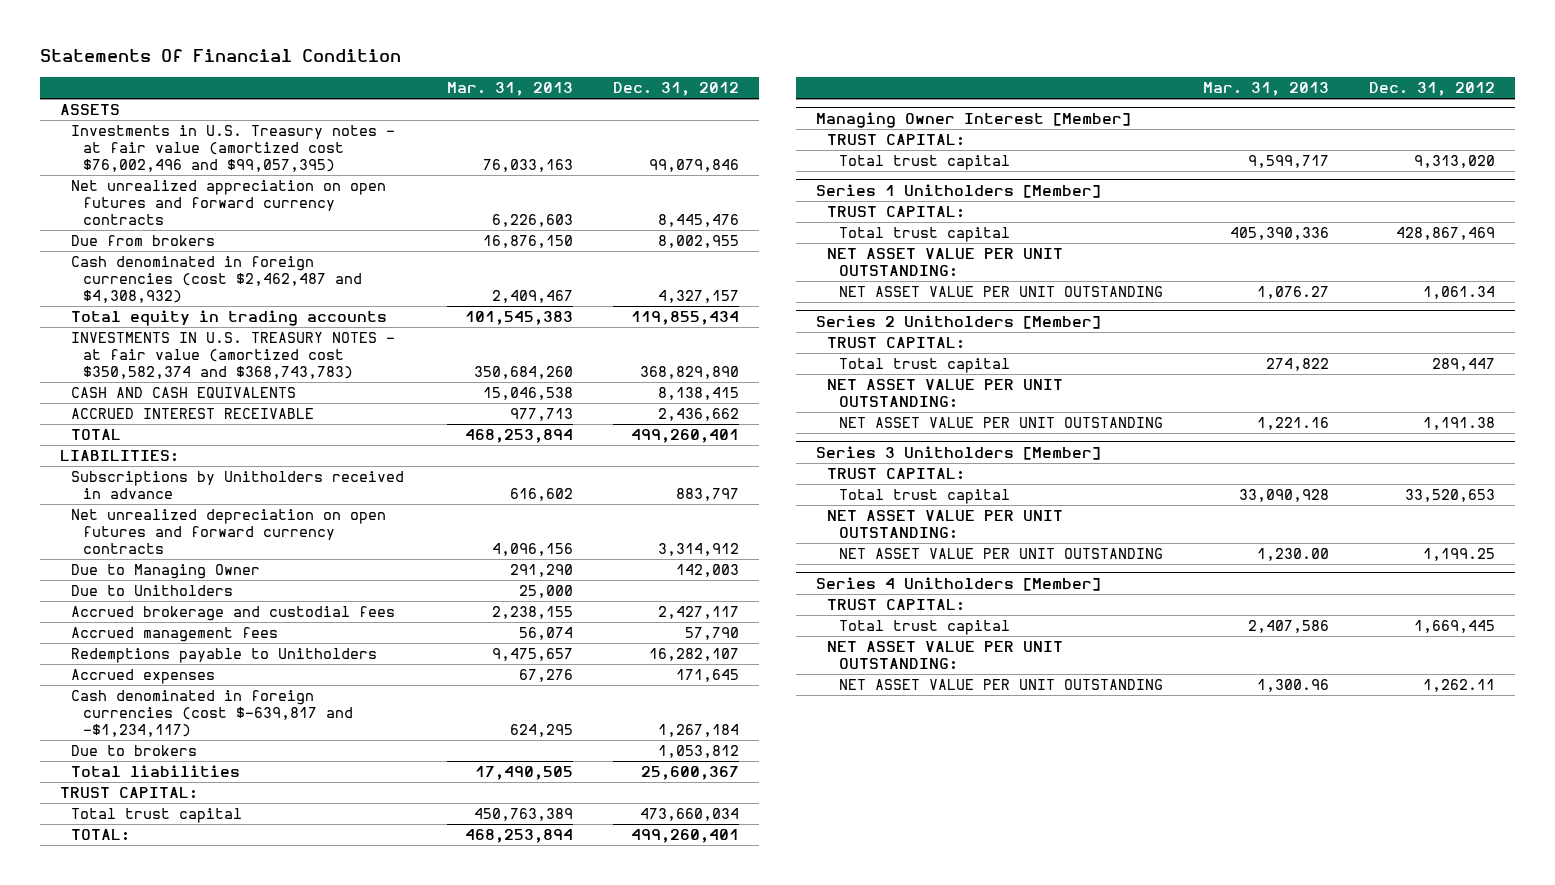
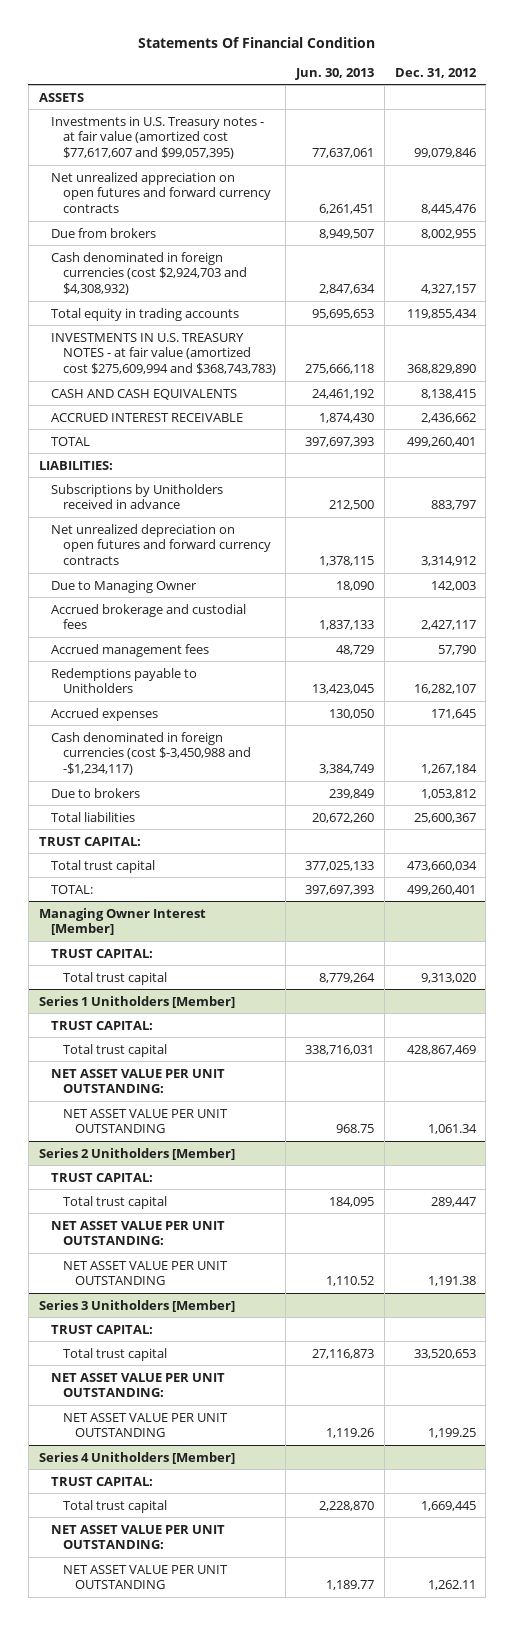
- | Mar. 31, 2013 | Dec. 31, 2012
+ | Jun. 30, 2013 | Dec. 31, 2012
- Investments in U.S. Treasury notes - at fair value (amortized cost $76,002,496 and $99,057,395) | 76,033,163 | 99,079,846
+ Investments in U.S. Treasury notes - at fair value (amortized cost $77,617,607 and $99,057,395) | 77,637,061 | 99,079,846
- Cash denominated in foreign currencies (cost $2,462,487 and $4,308,932) | 2,409,467 | 4,327,157
+ Cash denominated in foreign currencies (cost $2,924,703 and $4,308,932) | 2,847,634 | 4,327,157
- INVESTMENTS IN U.S. TREASURY NOTES - at fair value (amortized cost $350,582,374 and $368,743,783) | 350,684,260 | 368,829,890
+ INVESTMENTS IN U.S. TREASURY NOTES - at fair value (amortized cost $275,609,994 and $368,743,783) | 275,666,118 | 368,829,890
- Due to Unitholders | 25,000 |
- Cash denominated in foreign currencies (cost $-639,817 and -$1,234,117) | 624,295 | 1,267,184
+ Cash denominated in foreign currencies (cost $-3,450,988 and -$1,234,117) | 3,384,749 | 1,267,184

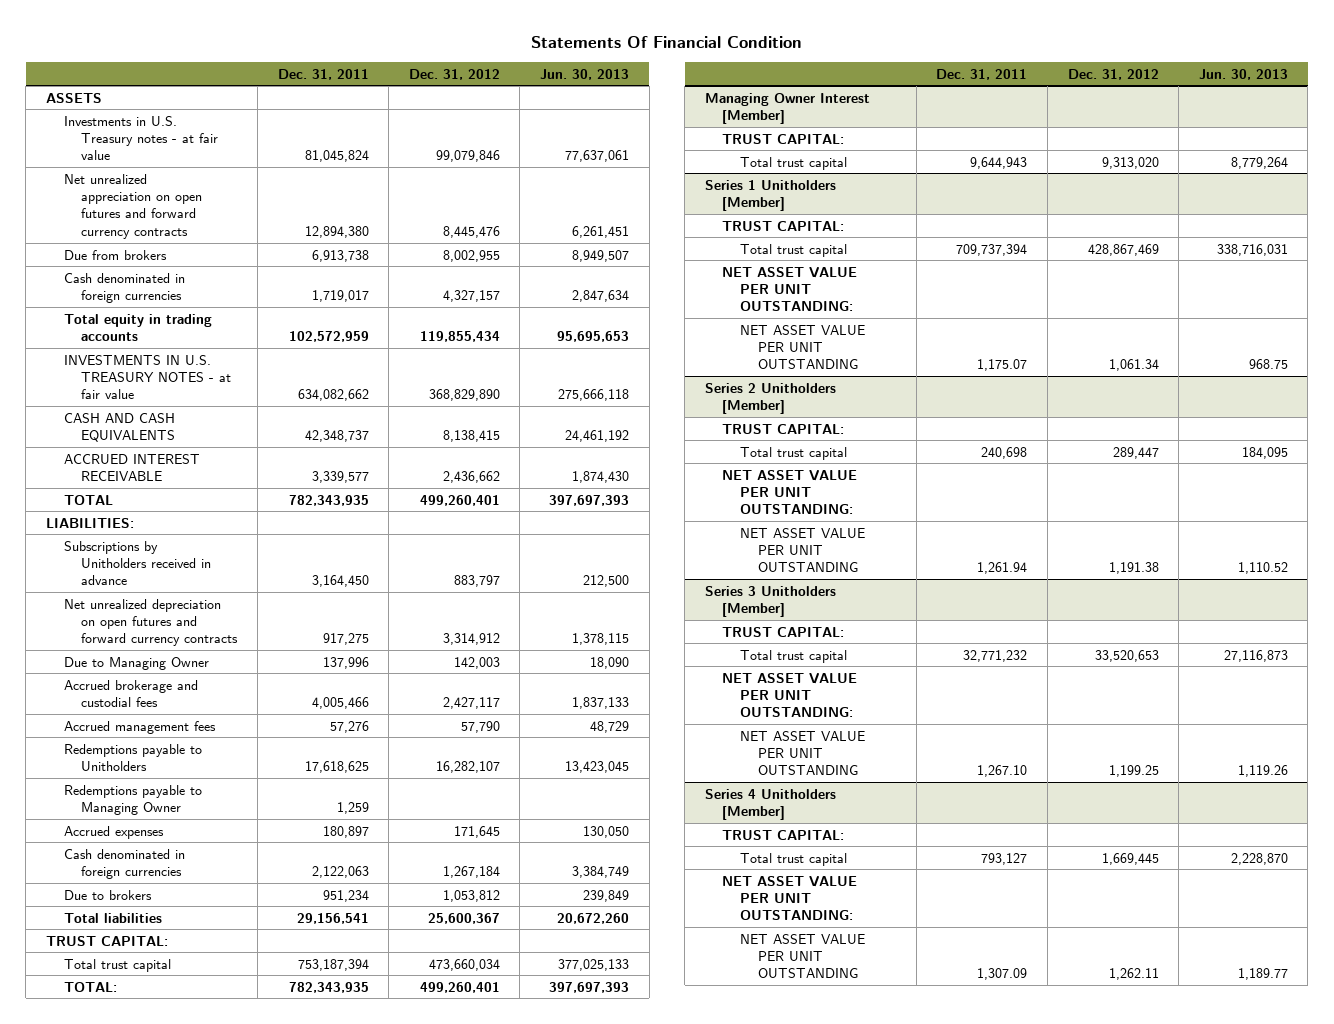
- | Jun. 30, 2013 | Dec. 31, 2012
+ | Dec. 31, 2011 | Dec. 31, 2012 | Jun. 30, 2013
- Investments in U.S. Treasury notes - at fair value (amortized cost $77,617,607 and $99,057,395) | 77,637,061 | 99,079,846
+ Investments in U.S. Treasury notes - at fair value | 81,045,824 | 99,079,846 | 77,637,061
- Cash denominated in foreign currencies (cost $2,924,703 and $4,308,932) | 2,847,634 | 4,327,157
+ Cash denominated in foreign currencies | 1,719,017 | 4,327,157 | 2,847,634
- INVESTMENTS IN U.S. TREASURY NOTES - at fair value (amortized cost $275,609,994 and $368,743,783) | 275,666,118 | 368,829,890
+ INVESTMENTS IN U.S. TREASURY NOTES - at fair value | 634,082,662 | 368,829,890 | 275,666,118
+ Redemptions payable to Managing Owner | 1,259 | |
- Cash denominated in foreign currencies (cost $-3,450,988 and -$1,234,117) | 3,384,749 | 1,267,184
+ Cash denominated in foreign currencies | 2,122,063 | 1,267,184 | 3,384,749

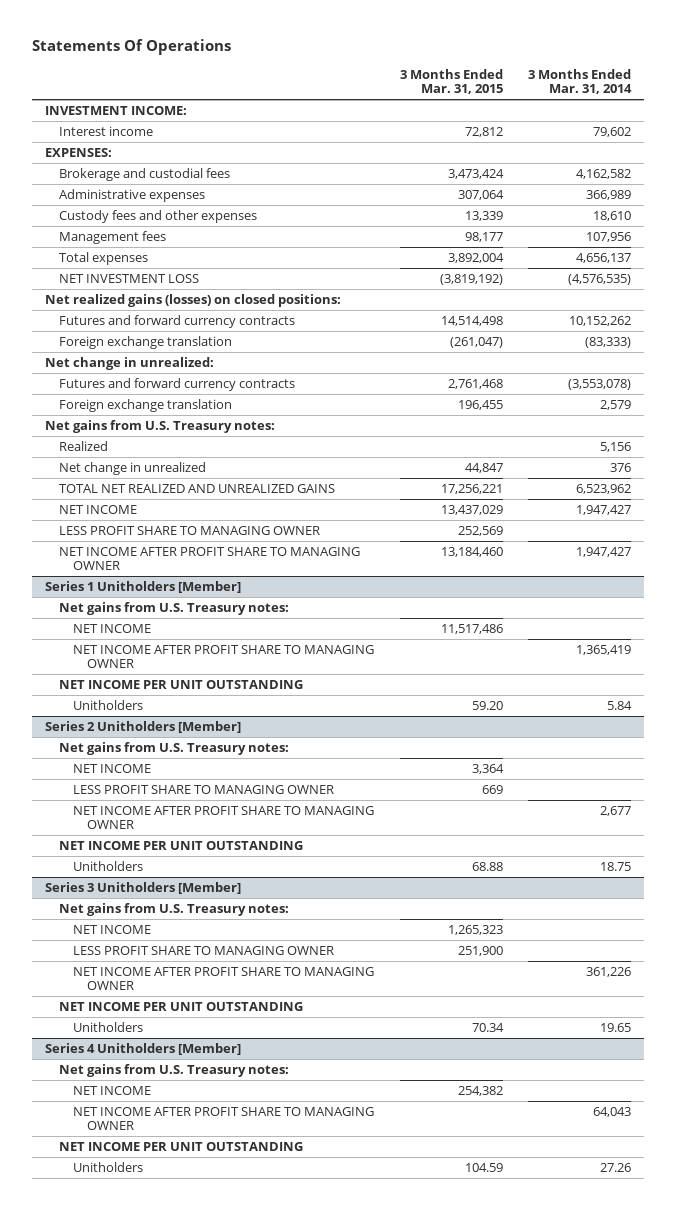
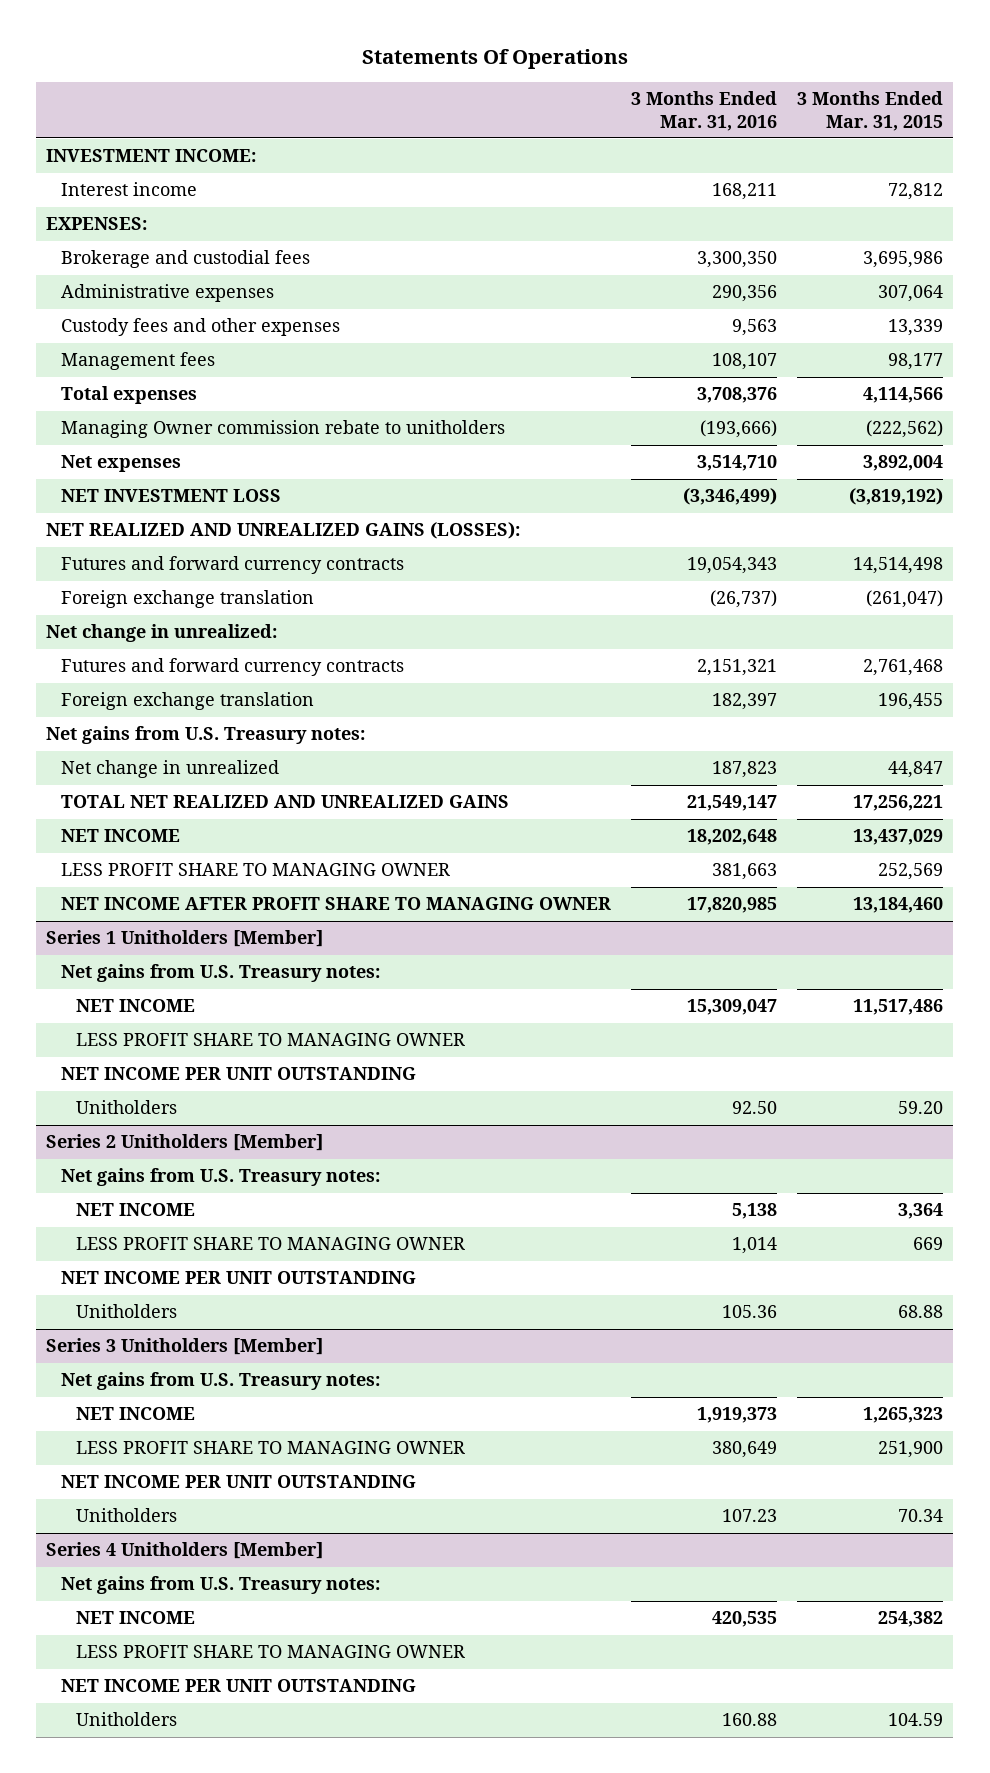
- | 3 Months Ended Mar. 31, 2015 | 3 Months Ended Mar. 31, 2014
+ | 3 Months Ended Mar. 31, 2016 | 3 Months Ended Mar. 31, 2015
- Brokerage and custodial fees | 3,473,424 | 4,162,582
+ Brokerage and custodial fees | 3,300,350 | 3,695,986
- Total expenses | 3,892,004 | 4,656,137
+ Total expenses | 3,708,376 | 4,114,566
+ Managing Owner commission rebate to unitholders | (193,666) | (222,562)
+ Net expenses | 3,514,710 | 3,892,004
- Net realized gains (losses) on closed positions:
+ NET REALIZED AND UNREALIZED GAINS (LOSSES):
- Realized | | 5,156
@ Series 1 Unitholders [Member]
- NET INCOME AFTER PROFIT SHARE TO MANAGING OWNER | | 1,365,419
+ LESS PROFIT SHARE TO MANAGING OWNER
@ Series 2 Unitholders [Member]
- NET INCOME AFTER PROFIT SHARE TO MANAGING OWNER | | 2,677
@ Series 3 Unitholders [Member]
- NET INCOME AFTER PROFIT SHARE TO MANAGING OWNER | | 361,226
@ Series 4 Unitholders [Member]
- NET INCOME AFTER PROFIT SHARE TO MANAGING OWNER | | 64,043
+ LESS PROFIT SHARE TO MANAGING OWNER

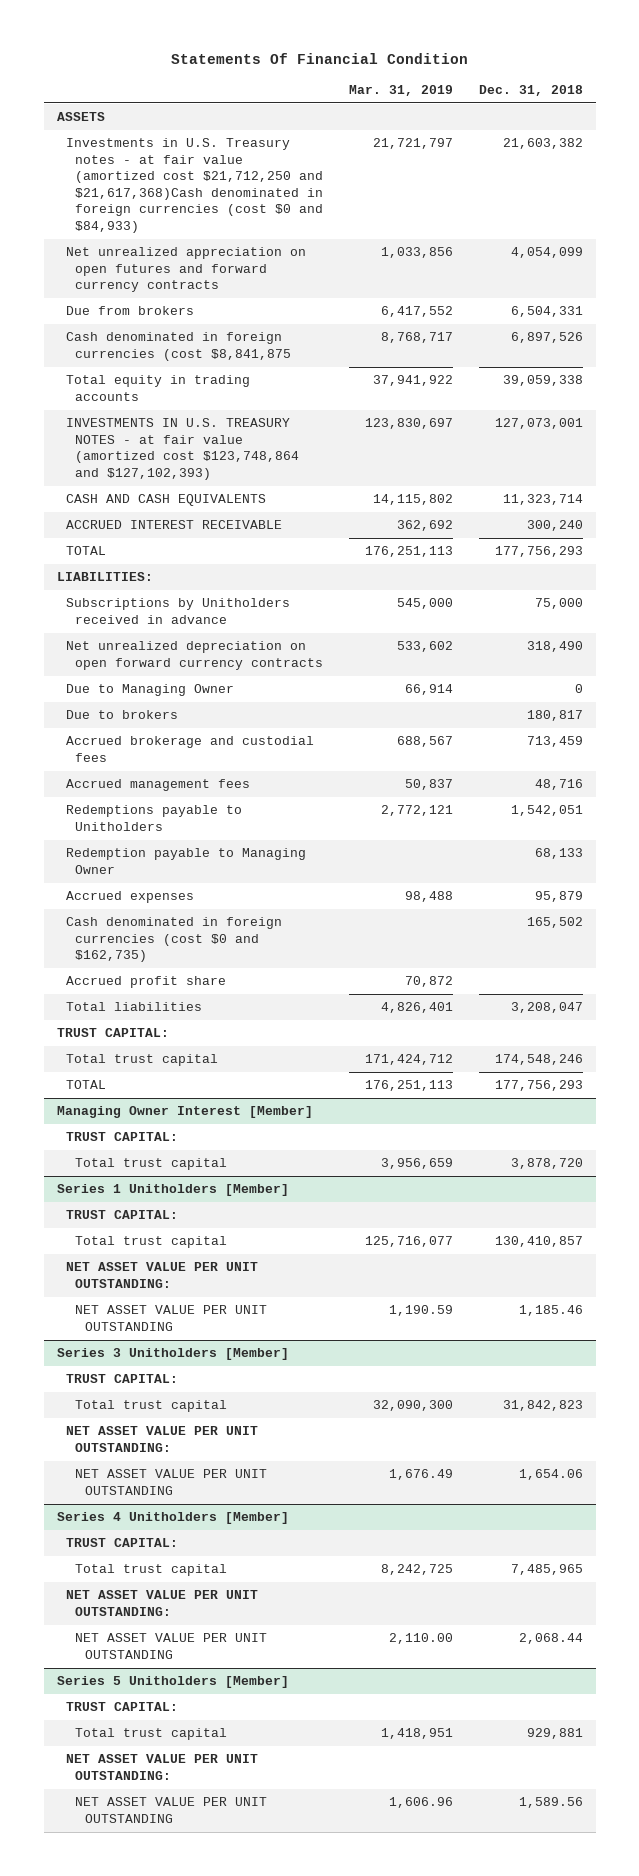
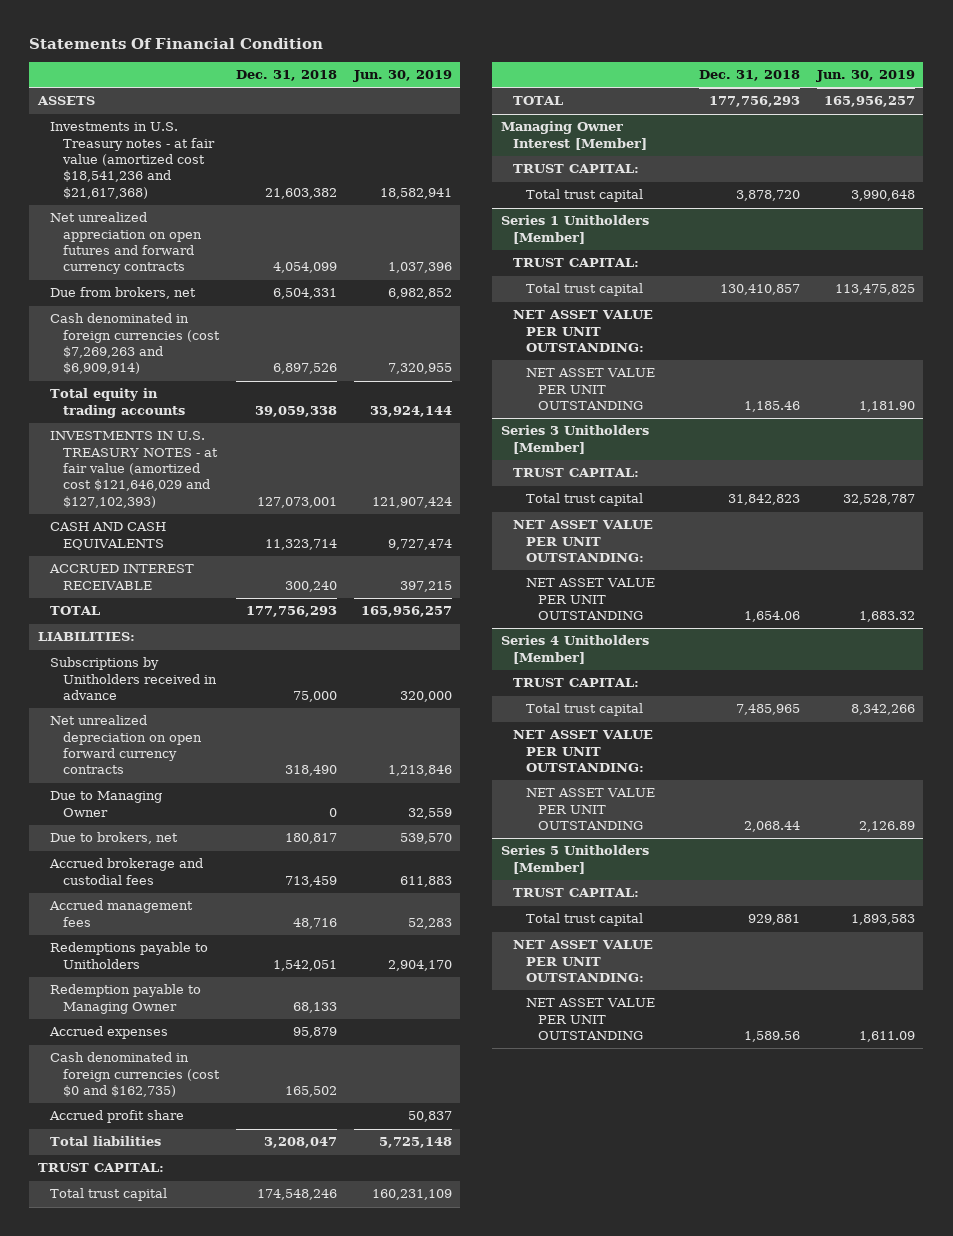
- | Mar. 31, 2019 | Dec. 31, 2018
+ | Dec. 31, 2018 | Jun. 30, 2019
- Investments in U.S. Treasury notes - at fair value (amortized cost $21,712,250 and $21,617,368)Cash denominated in foreign currencies (cost $0 and $84,933) | 21,721,797 | 21,603,382
+ Investments in U.S. Treasury notes - at fair value (amortized cost $18,541,236 and $21,617,368) | 21,603,382 | 18,582,941
- Due from brokers | 6,417,552 | 6,504,331
- Cash denominated in foreign currencies (cost $8,841,875 | 8,768,717 | 6,897,526
+ Due from brokers, net | 6,504,331 | 6,982,852
+ Cash denominated in foreign currencies (cost $7,269,263 and $6,909,914) | 6,897,526 | 7,320,955
- INVESTMENTS IN U.S. TREASURY NOTES - at fair value (amortized cost $123,748,864 and $127,102,393) | 123,830,697 | 127,073,001
+ INVESTMENTS IN U.S. TREASURY NOTES - at fair value (amortized cost $121,646,029 and $127,102,393) | 127,073,001 | 121,907,424
- Due to brokers | | 180,817
+ Due to brokers, net | 180,817 | 539,570

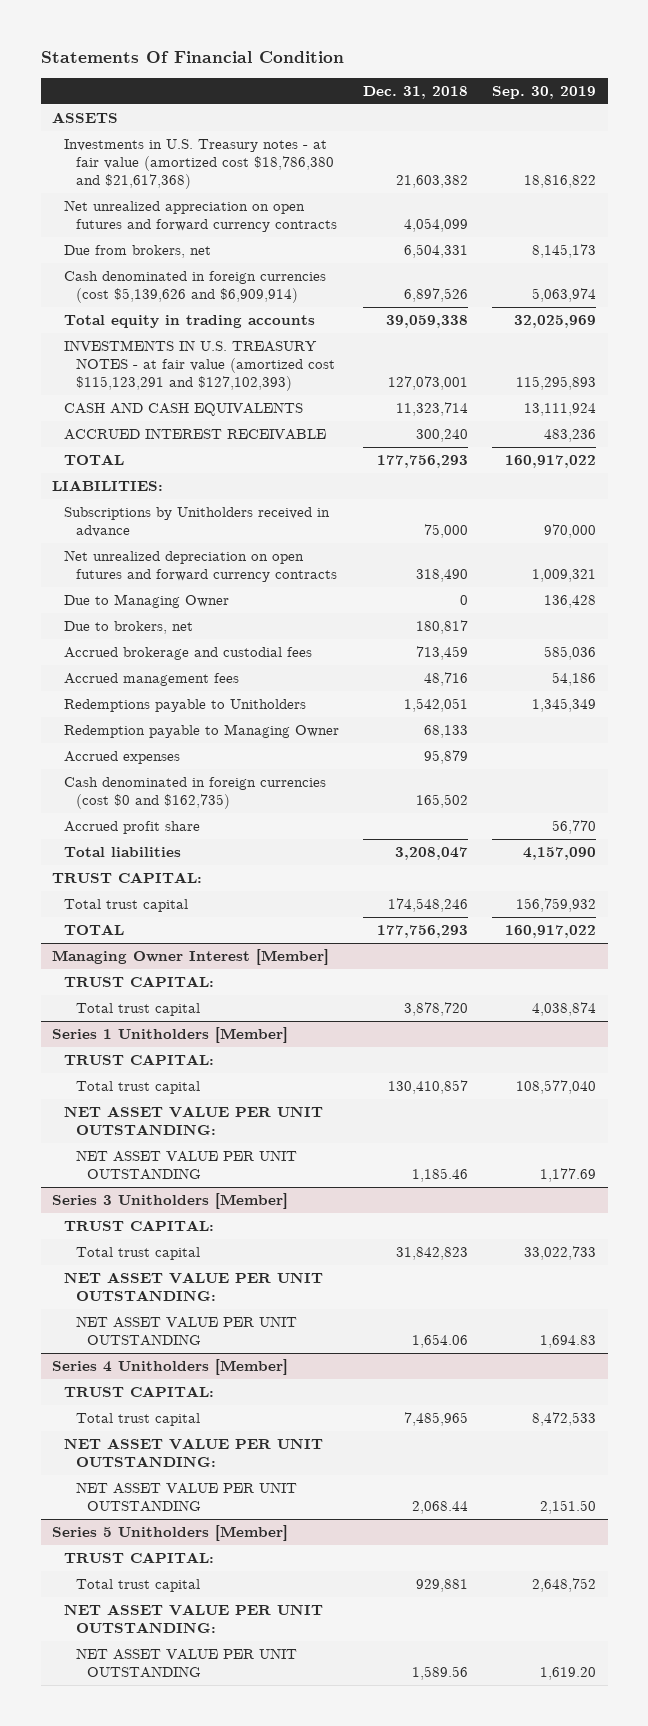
- | Dec. 31, 2018 | Jun. 30, 2019
+ | Dec. 31, 2018 | Sep. 30, 2019
- Investments in U.S. Treasury notes - at fair value (amortized cost $18,541,236 and $21,617,368) | 21,603,382 | 18,582,941
+ Investments in U.S. Treasury notes - at fair value (amortized cost $18,786,380 and $21,617,368) | 21,603,382 | 18,816,822
- Cash denominated in foreign currencies (cost $7,269,263 and $6,909,914) | 6,897,526 | 7,320,955
+ Cash denominated in foreign currencies (cost $5,139,626 and $6,909,914) | 6,897,526 | 5,063,974
- INVESTMENTS IN U.S. TREASURY NOTES - at fair value (amortized cost $121,646,029 and $127,102,393) | 127,073,001 | 121,907,424
+ INVESTMENTS IN U.S. TREASURY NOTES - at fair value (amortized cost $115,123,291 and $127,102,393) | 127,073,001 | 115,295,893
- Net unrealized depreciation on open forward currency contracts | 318,490 | 1,213,846
+ Net unrealized depreciation on open futures and forward currency contracts | 318,490 | 1,009,321

